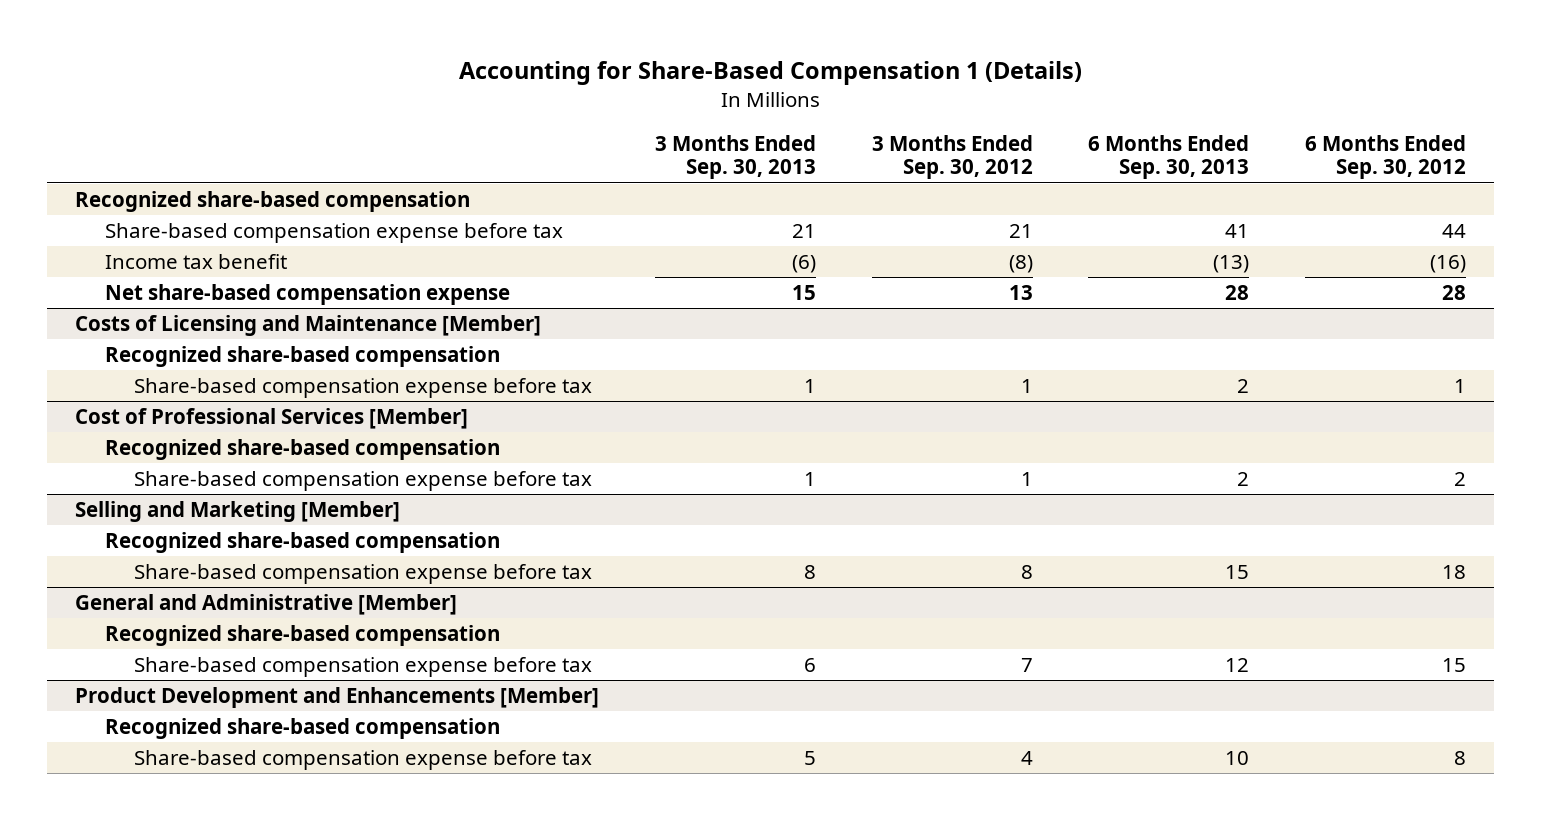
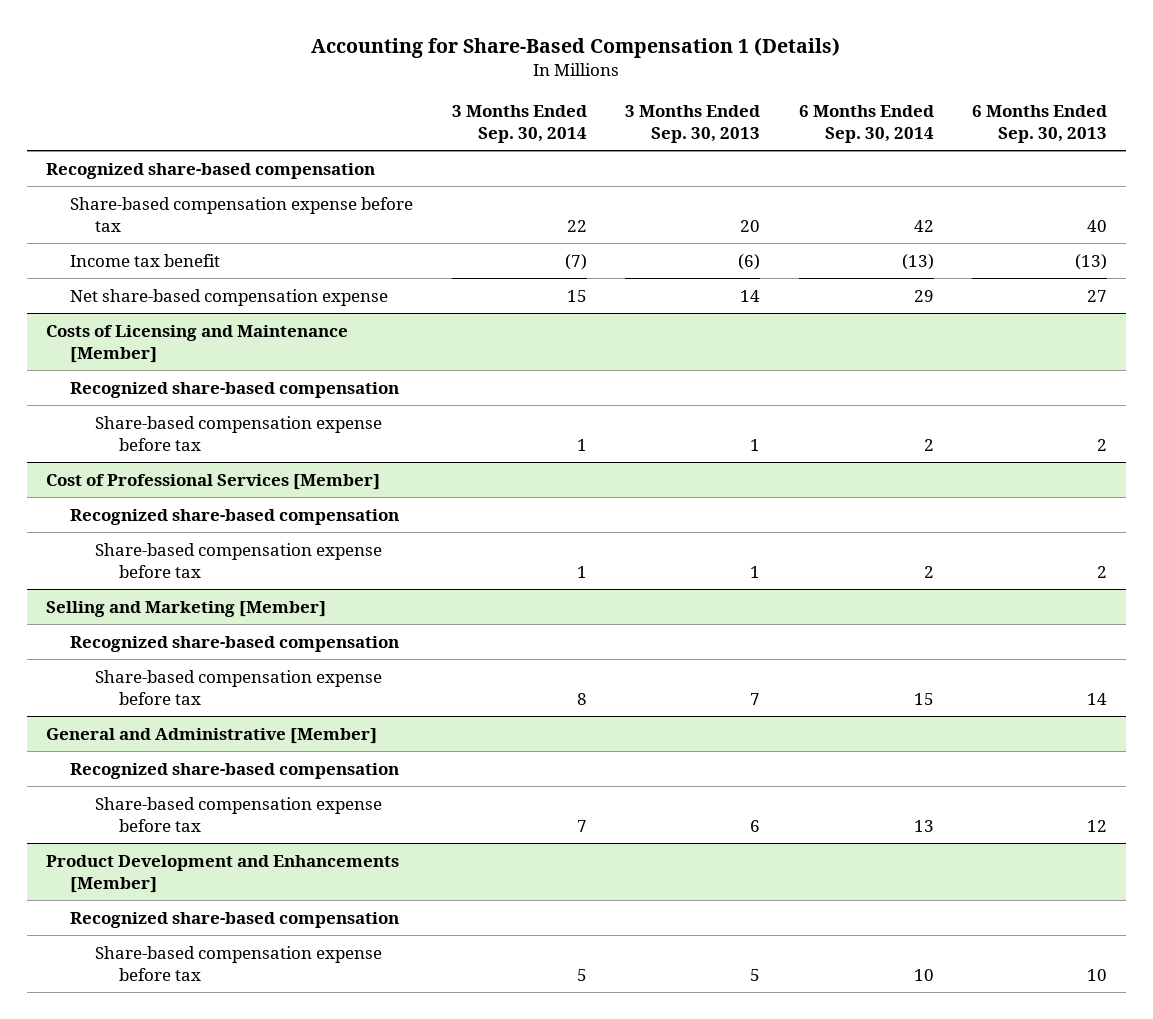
- | 3 Months Ended Sep. 30, 2013 | 3 Months Ended Sep. 30, 2012 | 6 Months Ended Sep. 30, 2013 | 6 Months Ended Sep. 30, 2012
+ | 3 Months Ended Sep. 30, 2014 | 3 Months Ended Sep. 30, 2013 | 6 Months Ended Sep. 30, 2014 | 6 Months Ended Sep. 30, 2013
- Share-based compensation expense before tax | 21 | 21 | 41 | 44
+ Share-based compensation expense before tax | 22 | 20 | 42 | 40
- Net share-based compensation expense | 15 | 13 | 28 | 28
+ Net share-based compensation expense | 15 | 14 | 29 | 27
@ Selling and Marketing [Member]
- Share-based compensation expense before tax | 8 | 8 | 15 | 18
+ Share-based compensation expense before tax | 8 | 7 | 15 | 14

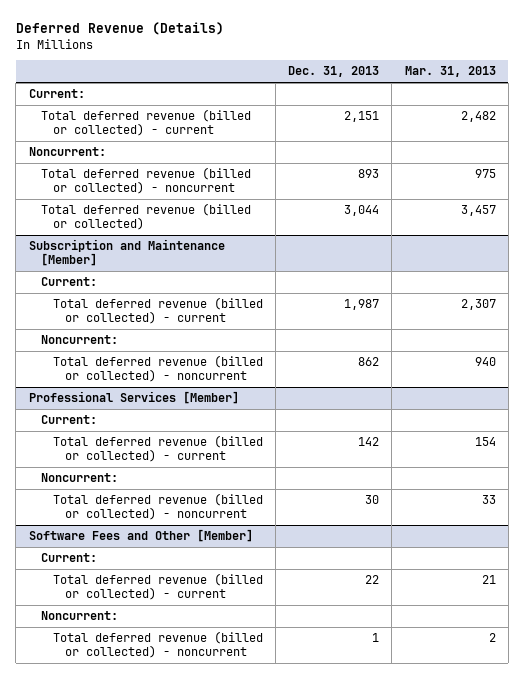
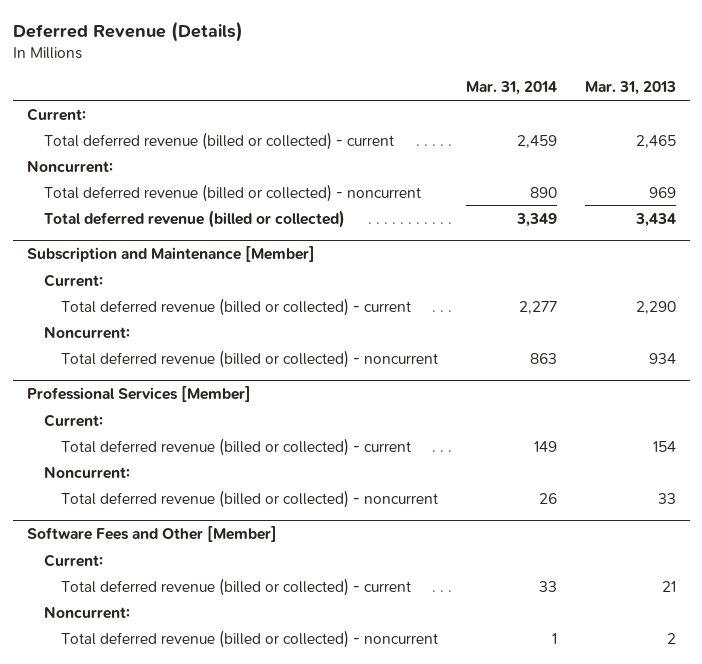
- | Dec. 31, 2013 | Mar. 31, 2013
+ | Mar. 31, 2014 | Mar. 31, 2013
- Total deferred revenue (billed or collected) - current | 2,151 | 2,482
+ Total deferred revenue (billed or collected) - current | 2,459 | 2,465
- Total deferred revenue (billed or collected) - noncurrent | 893 | 975
- Total deferred revenue (billed or collected) | 3,044 | 3,457
+ Total deferred revenue (billed or collected) - noncurrent | 890 | 969
+ Total deferred revenue (billed or collected) | 3,349 | 3,434
@ Subscription and Maintenance [Member]
- Total deferred revenue (billed or collected) - current | 1,987 | 2,307
+ Total deferred revenue (billed or collected) - current | 2,277 | 2,290
- Total deferred revenue (billed or collected) - noncurrent | 862 | 940
+ Total deferred revenue (billed or collected) - noncurrent | 863 | 934

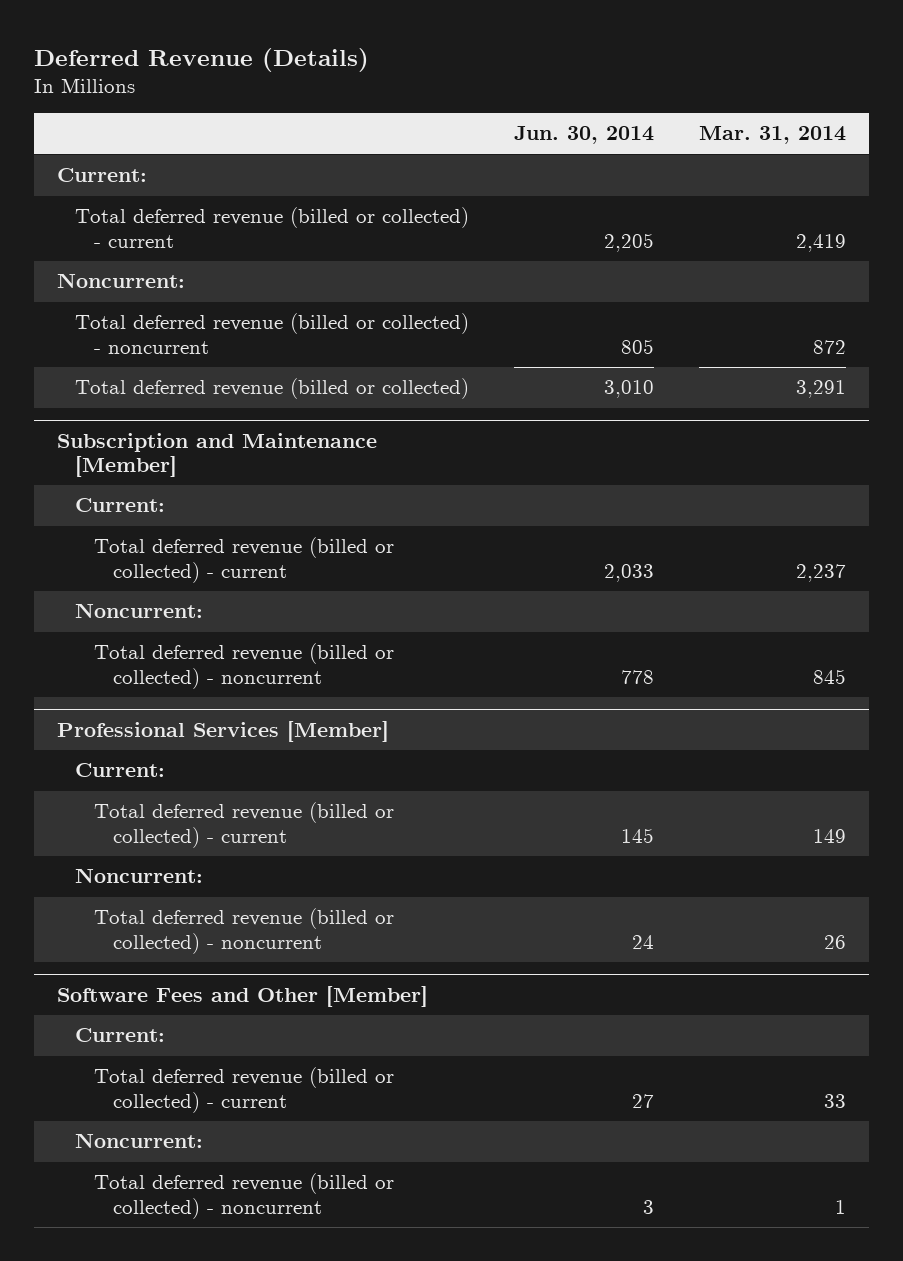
- | Mar. 31, 2014 | Mar. 31, 2013
+ | Jun. 30, 2014 | Mar. 31, 2014
- Total deferred revenue (billed or collected) - current | 2,459 | 2,465
+ Total deferred revenue (billed or collected) - current | 2,205 | 2,419
- Total deferred revenue (billed or collected) - noncurrent | 890 | 969
- Total deferred revenue (billed or collected) | 3,349 | 3,434
+ Total deferred revenue (billed or collected) - noncurrent | 805 | 872
+ Total deferred revenue (billed or collected) | 3,010 | 3,291
@ Subscription and Maintenance [Member]
- Total deferred revenue (billed or collected) - current | 2,277 | 2,290
+ Total deferred revenue (billed or collected) - current | 2,033 | 2,237
- Total deferred revenue (billed or collected) - noncurrent | 863 | 934
+ Total deferred revenue (billed or collected) - noncurrent | 778 | 845

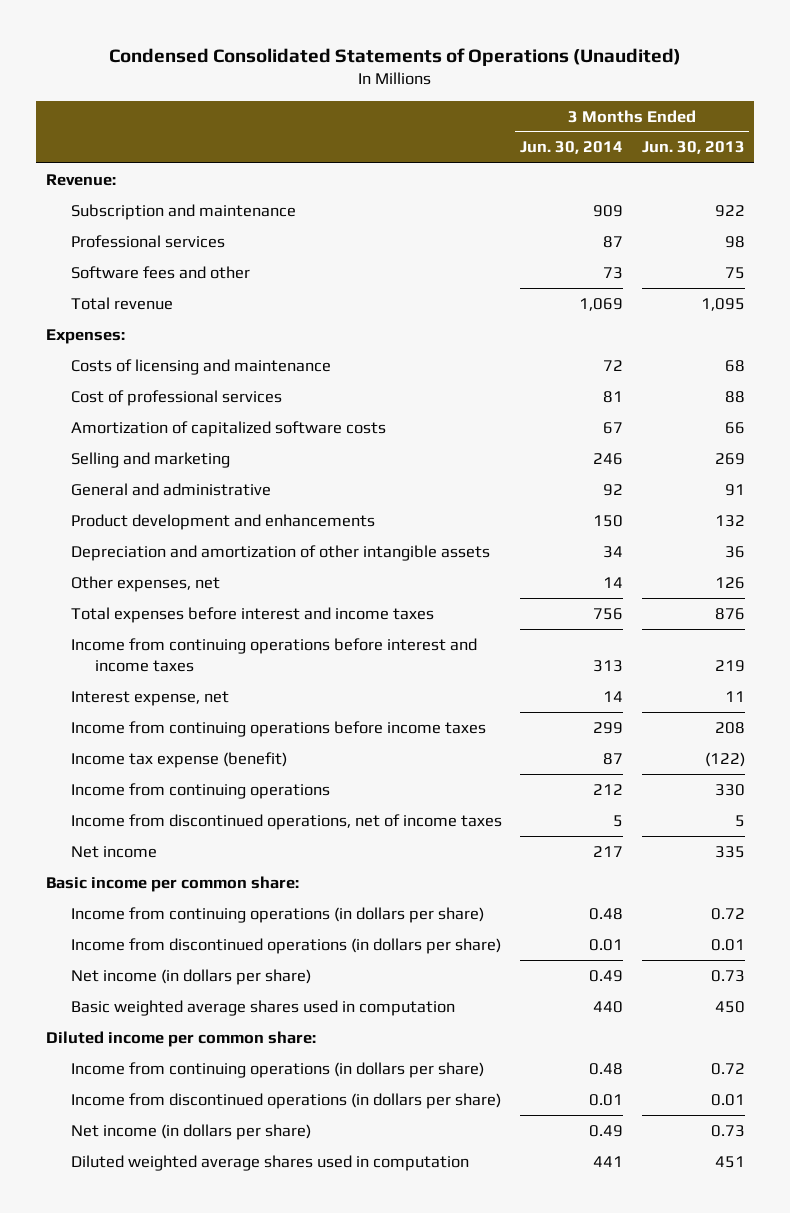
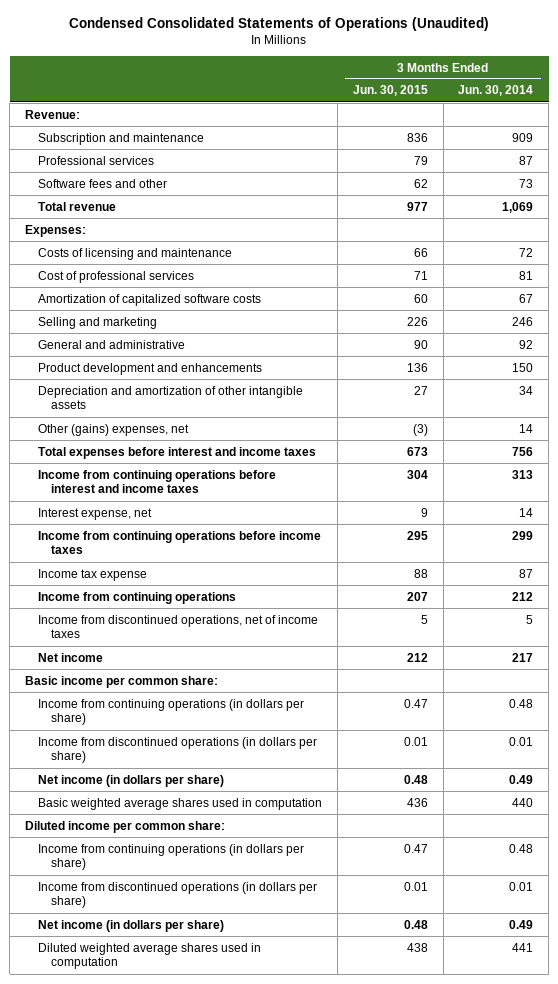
- | 3 Months Ended Jun. 30, 2014 | 3 Months Ended Jun. 30, 2013
+ | 3 Months Ended Jun. 30, 2015 | 3 Months Ended Jun. 30, 2014
- Other expenses, net | 14 | 126
+ Other (gains) expenses, net | (3) | 14
- Income tax expense (benefit) | 87 | (122)
+ Income tax expense | 88 | 87

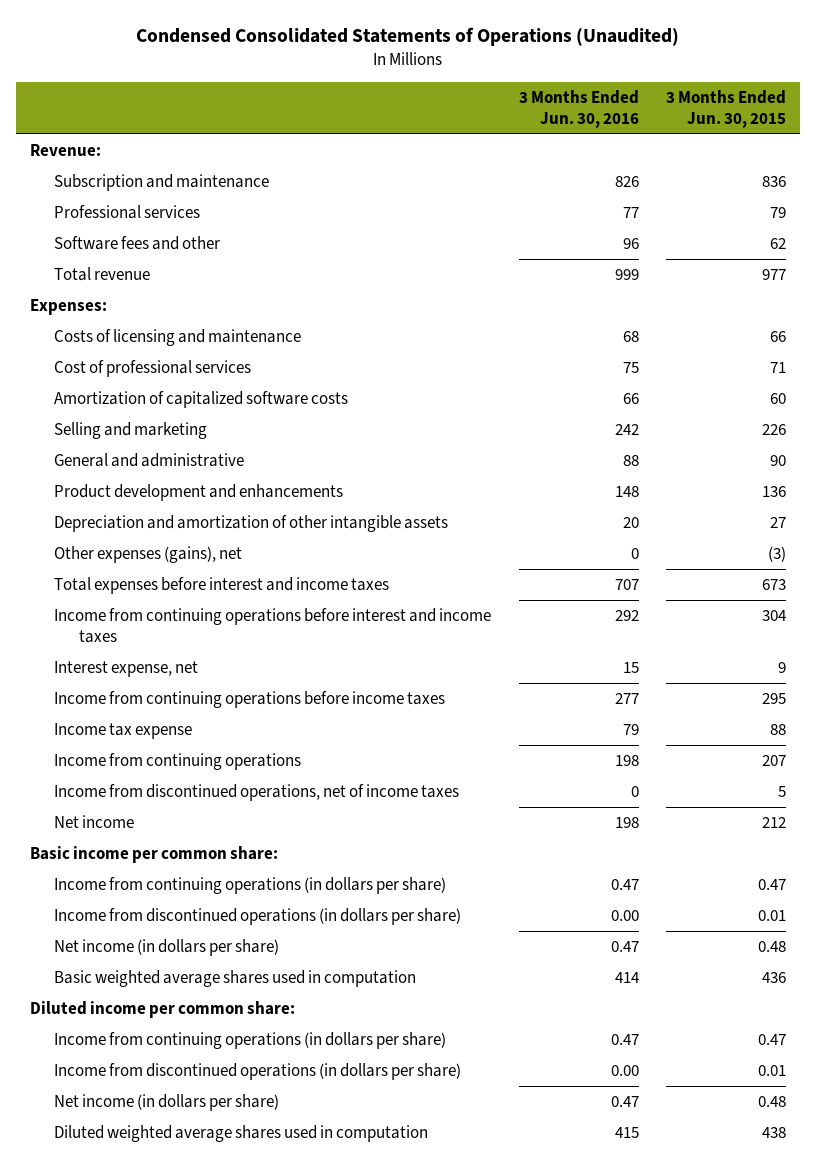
- | 3 Months Ended Jun. 30, 2015 | 3 Months Ended Jun. 30, 2014
+ | 3 Months Ended Jun. 30, 2016 | 3 Months Ended Jun. 30, 2015
- Other (gains) expenses, net | (3) | 14
+ Other expenses (gains), net | 0 | (3)

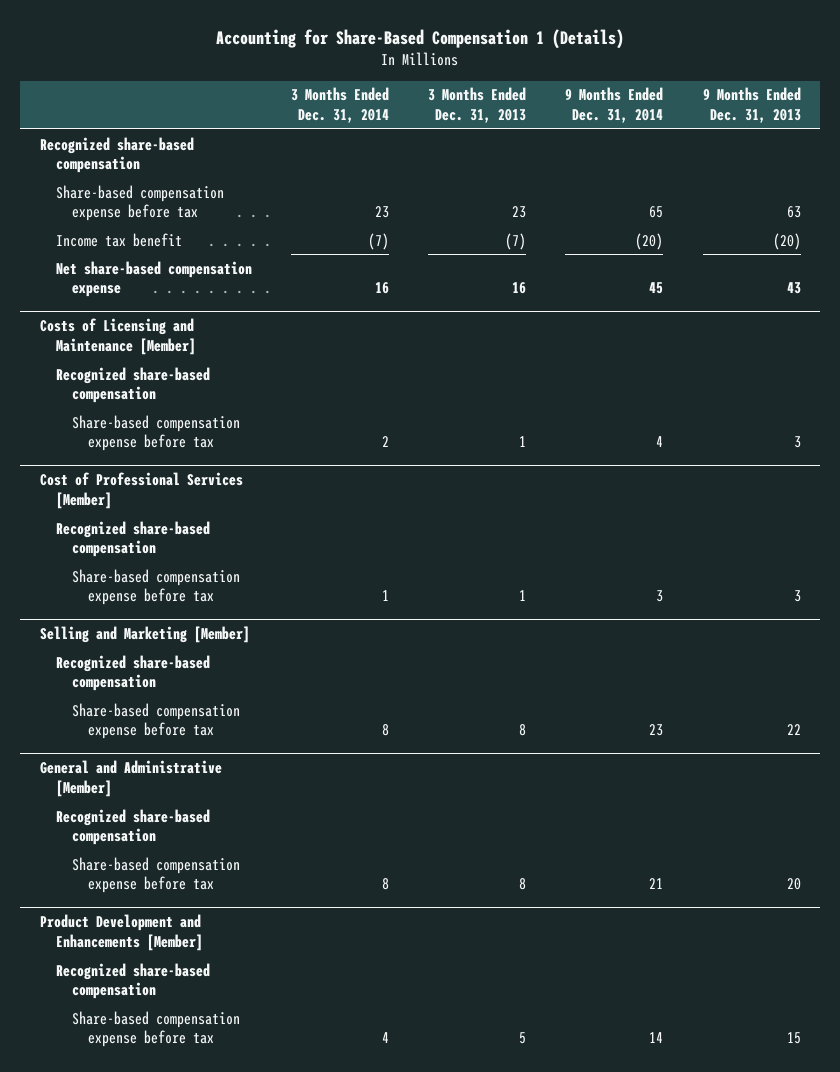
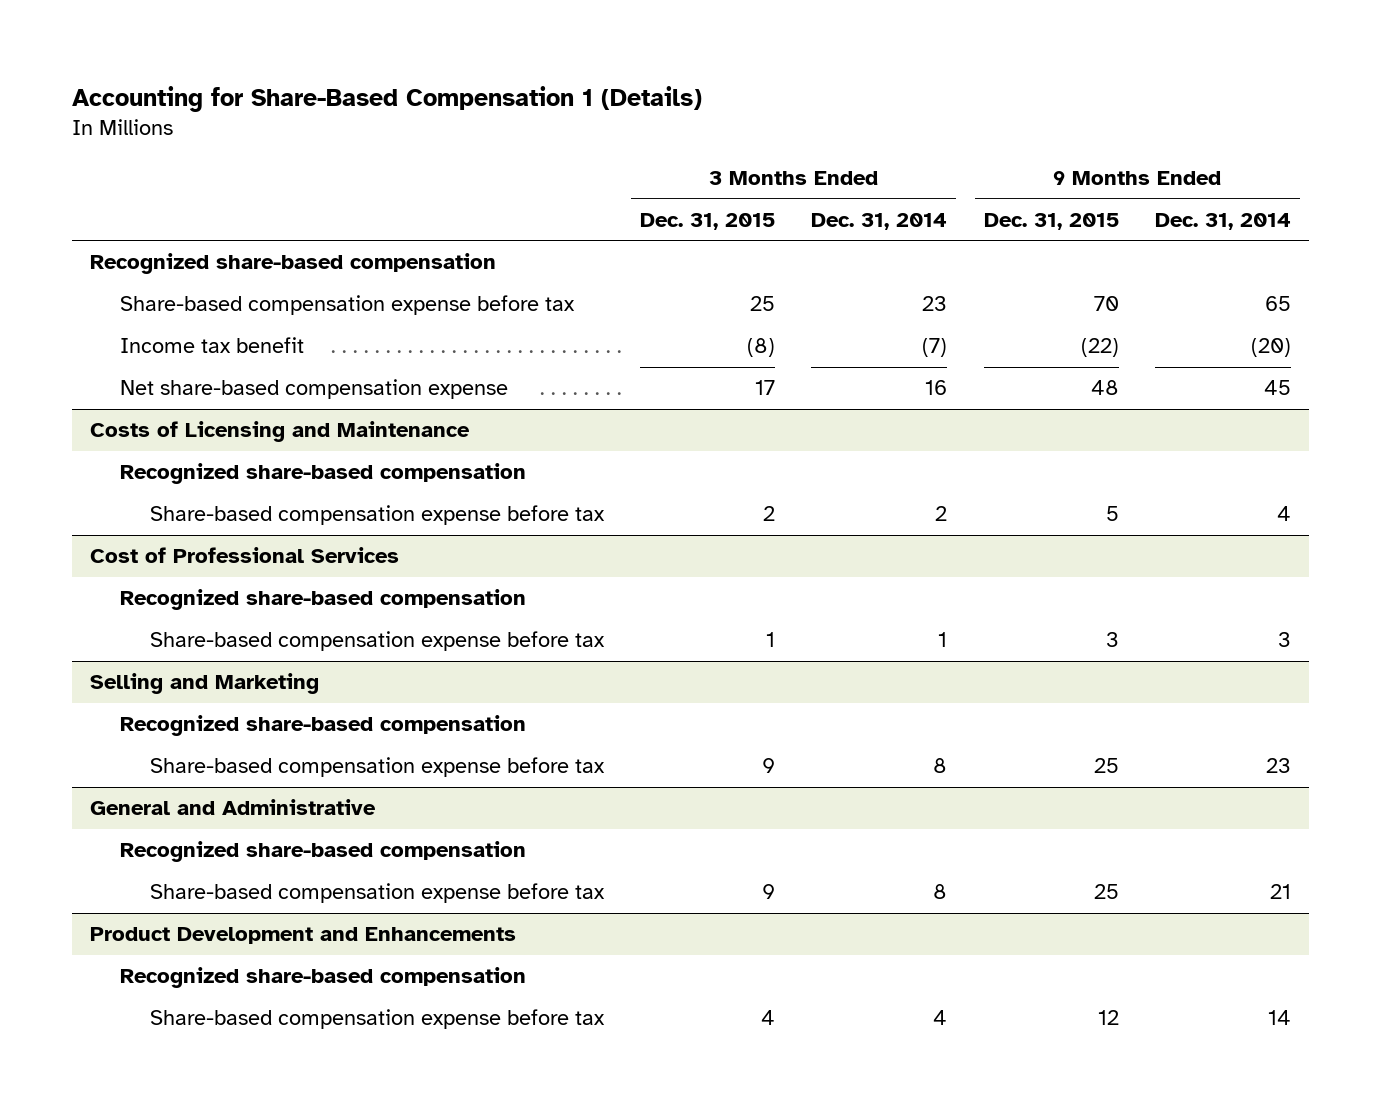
- | 3 Months Ended Dec. 31, 2014 | 3 Months Ended Dec. 31, 2013 | 9 Months Ended Dec. 31, 2014 | 9 Months Ended Dec. 31, 2013
+ | 3 Months Ended Dec. 31, 2015 | 3 Months Ended Dec. 31, 2014 | 9 Months Ended Dec. 31, 2015 | 9 Months Ended Dec. 31, 2014
- Costs of Licensing and Maintenance [Member]
+ Costs of Licensing and Maintenance
- Cost of Professional Services [Member]
+ Cost of Professional Services
- Selling and Marketing [Member]
+ Selling and Marketing
- General and Administrative [Member]
+ General and Administrative
- Product Development and Enhancements [Member]
+ Product Development and Enhancements

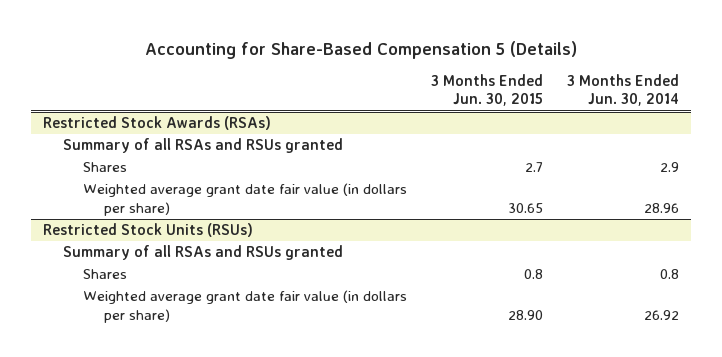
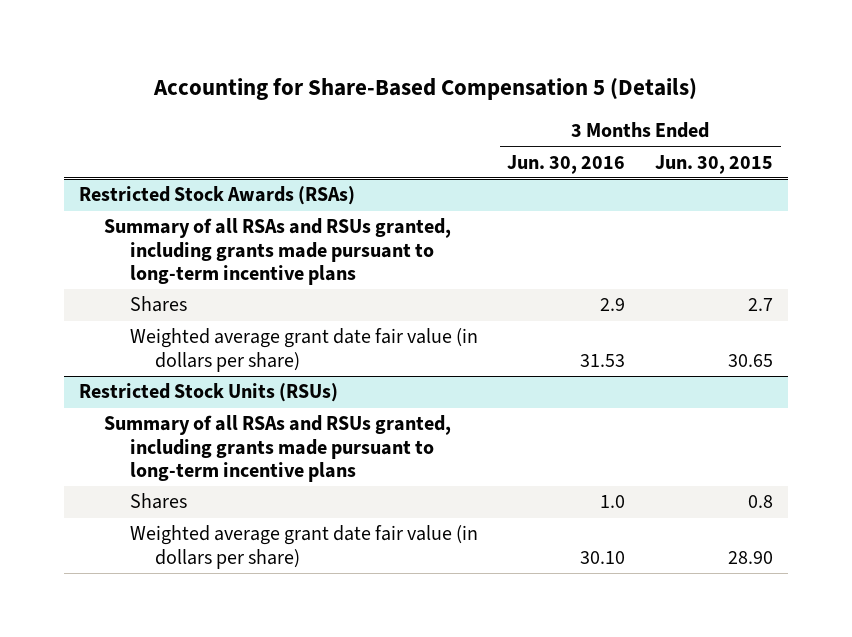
- | 3 Months Ended Jun. 30, 2015 | 3 Months Ended Jun. 30, 2014
+ | 3 Months Ended Jun. 30, 2016 | 3 Months Ended Jun. 30, 2015
@ Restricted Stock Awards (RSAs)
- Summary of all RSAs and RSUs granted
+ Summary of all RSAs and RSUs granted, including grants made pursuant to long-term incentive plans
@ Restricted Stock Units (RSUs)
- Summary of all RSAs and RSUs granted
+ Summary of all RSAs and RSUs granted, including grants made pursuant to long-term incentive plans

